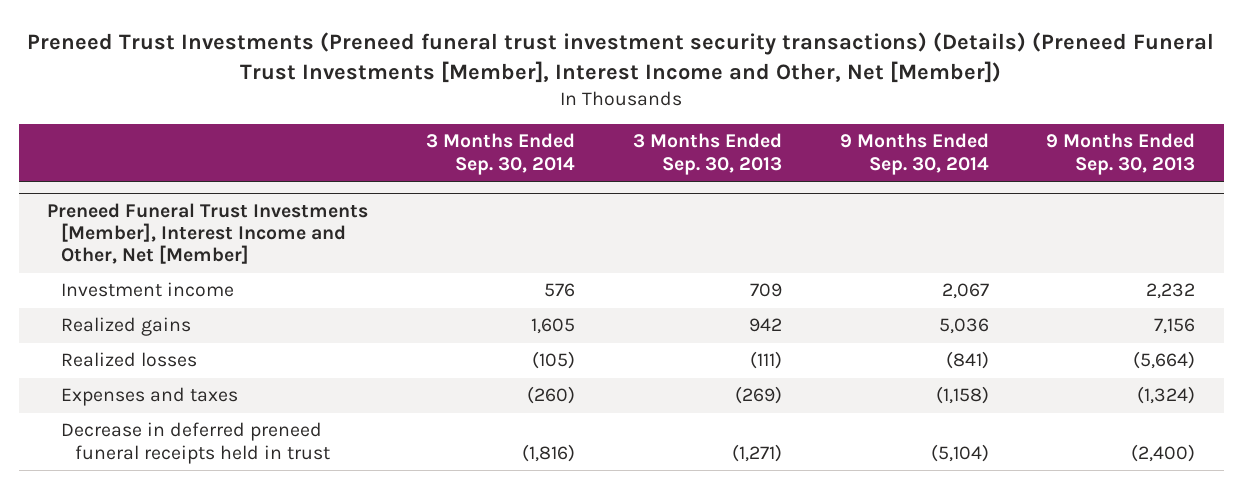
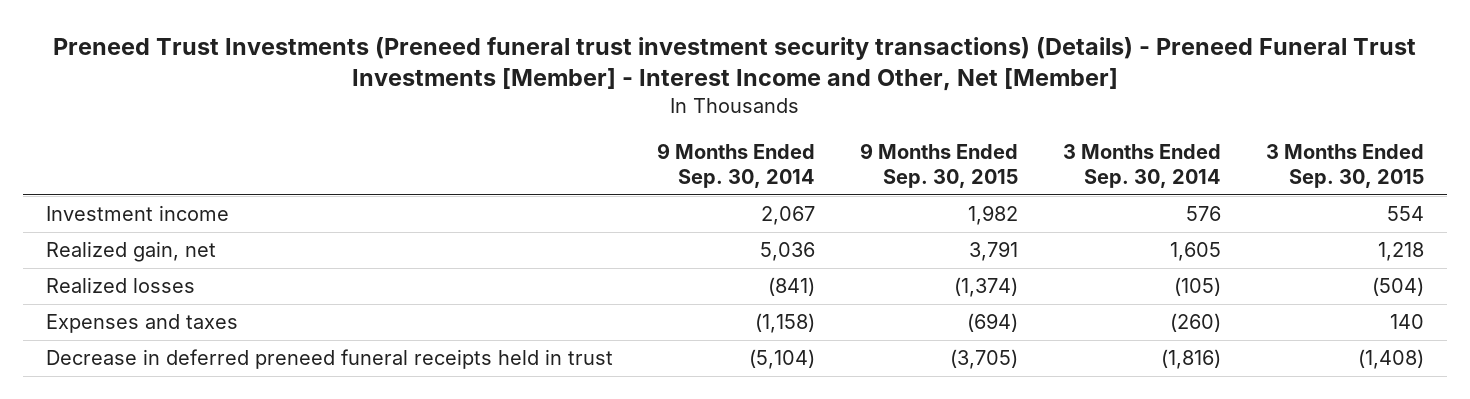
- Preneed Trust Investments (Preneed funeral trust investment security transactions) (Details) (Preneed Funeral Trust Investments [Member], Interest Income and Other, Net [Member])
+ Preneed Trust Investments (Preneed funeral trust investment security transactions) (Details) - Preneed Funeral Trust Investments [Member] - Interest Income and Other, Net [Member]
- | 3 Months Ended Sep. 30, 2014 | 3 Months Ended Sep. 30, 2013 | 9 Months Ended Sep. 30, 2014 | 9 Months Ended Sep. 30, 2013
+ | 9 Months Ended Sep. 30, 2014 | 9 Months Ended Sep. 30, 2015 | 3 Months Ended Sep. 30, 2014 | 3 Months Ended Sep. 30, 2015
- Preneed Funeral Trust Investments [Member], Interest Income and Other, Net [Member]
- Realized gains | 1,605 | 942 | 5,036 | 7,156
+ Realized gain, net | 5,036 | 3,791 | 1,605 | 1,218

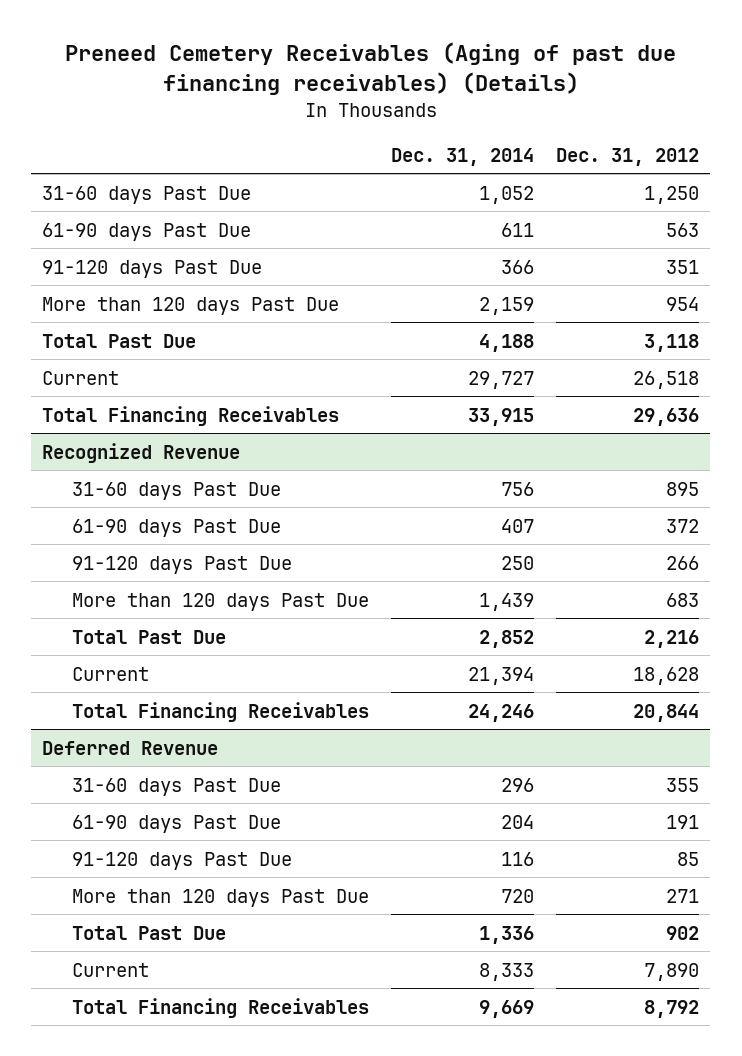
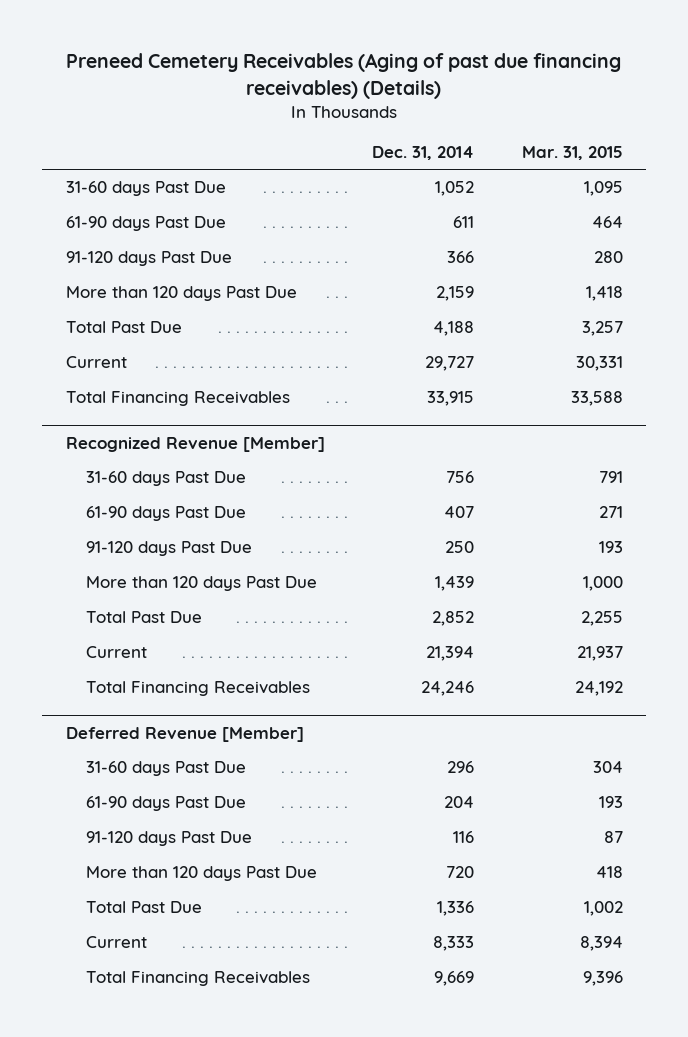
- | Dec. 31, 2014 | Dec. 31, 2012
+ | Dec. 31, 2014 | Mar. 31, 2015
- Recognized Revenue
+ Recognized Revenue [Member]
- Deferred Revenue
+ Deferred Revenue [Member]

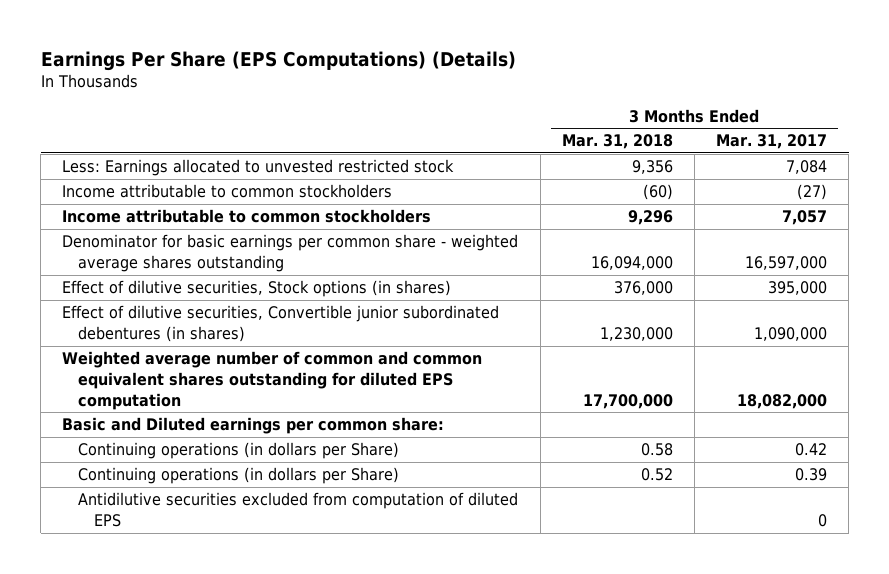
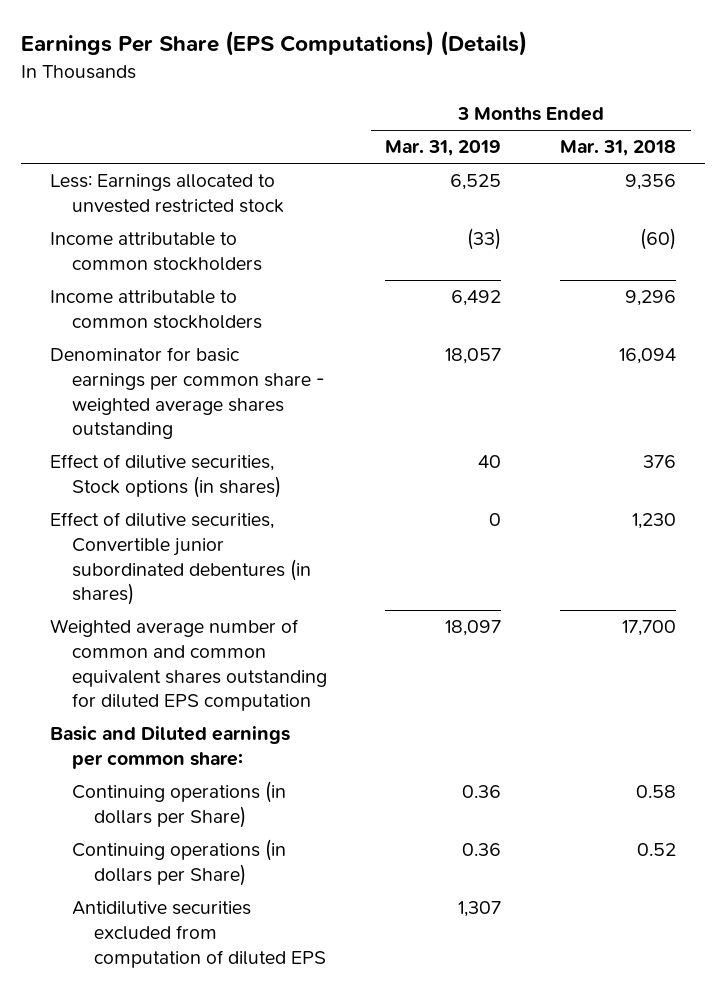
- | 3 Months Ended Mar. 31, 2018 | 3 Months Ended Mar. 31, 2017
+ | 3 Months Ended Mar. 31, 2019 | 3 Months Ended Mar. 31, 2018
- Denominator for basic earnings per common share - weighted average shares outstanding | 16,094,000 | 16,597,000
- Effect of dilutive securities, Stock options (in shares) | 376,000 | 395,000
- Effect of dilutive securities, Convertible junior subordinated debentures (in shares) | 1,230,000 | 1,090,000
- Weighted average number of common and common equivalent shares outstanding for diluted EPS computation | 17,700,000 | 18,082,000
+ Denominator for basic earnings per common share - weighted average shares outstanding | 18,057 | 16,094
+ Effect of dilutive securities, Stock options (in shares) | 40 | 376
+ Effect of dilutive securities, Convertible junior subordinated debentures (in shares) | 0 | 1,230
+ Weighted average number of common and common equivalent shares outstanding for diluted EPS computation | 18,097 | 17,700

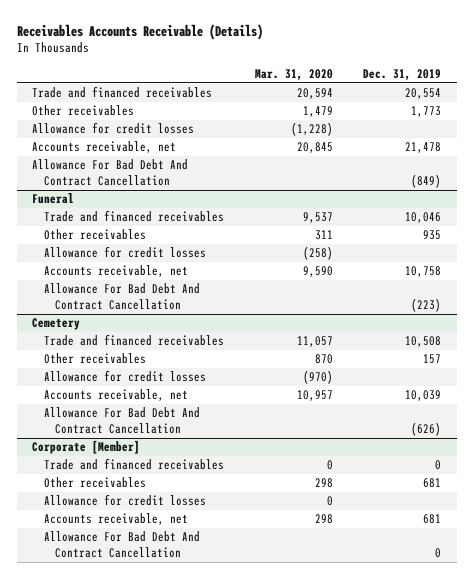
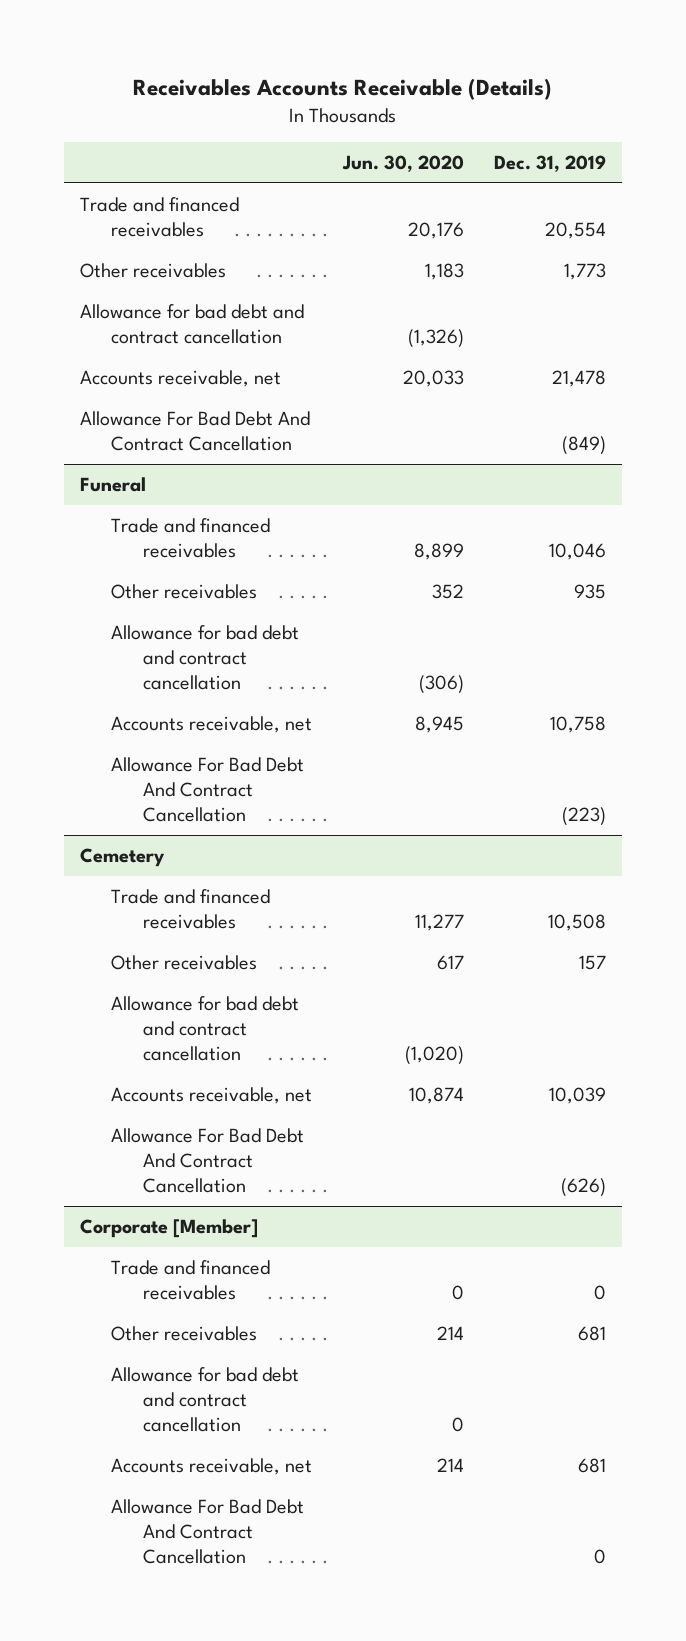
- | Mar. 31, 2020 | Dec. 31, 2019
+ | Jun. 30, 2020 | Dec. 31, 2019
- Allowance for credit losses | (1,228) |
+ Allowance for bad debt and contract cancellation | (1,326) |
@ Funeral
- Allowance for credit losses | (258) |
+ Allowance for bad debt and contract cancellation | (306) |
@ Cemetery
- Allowance for credit losses | (970) |
+ Allowance for bad debt and contract cancellation | (1,020) |
@ Corporate [Member]
- Allowance for credit losses | 0 |
+ Allowance for bad debt and contract cancellation | 0 |

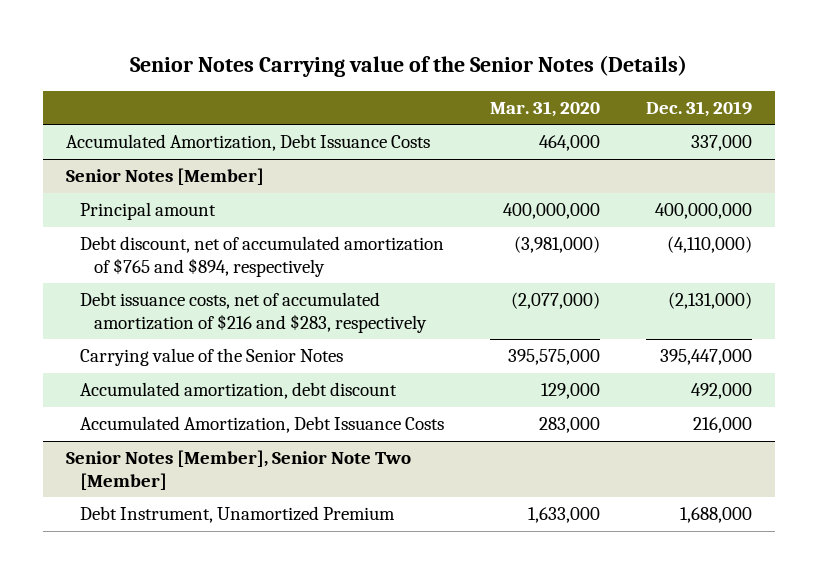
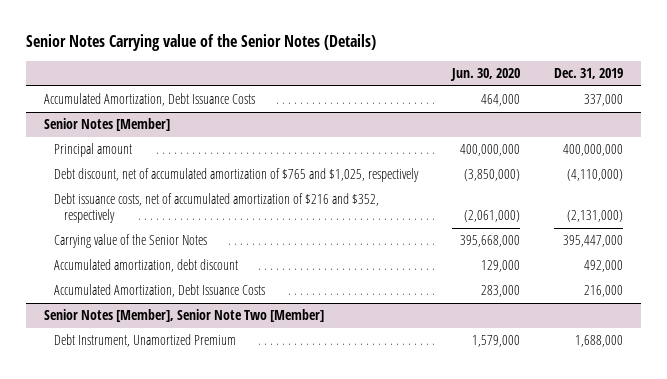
- | Mar. 31, 2020 | Dec. 31, 2019
+ | Jun. 30, 2020 | Dec. 31, 2019
@ Senior Notes [Member]
- Debt discount, net of accumulated amortization of $765 and $894, respectively | (3,981,000) | (4,110,000)
- Debt issuance costs, net of accumulated amortization of $216 and $283, respectively | (2,077,000) | (2,131,000)
+ Debt discount, net of accumulated amortization of $765 and $1,025, respectively | (3,850,000) | (4,110,000)
+ Debt issuance costs, net of accumulated amortization of $216 and $352, respectively | (2,061,000) | (2,131,000)

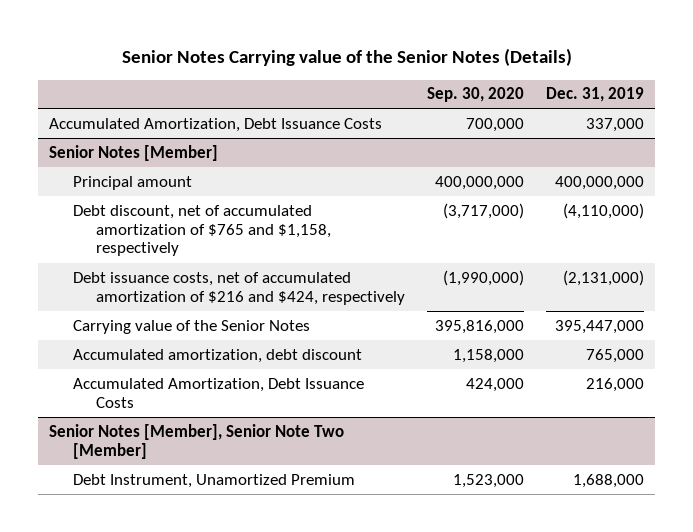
- | Jun. 30, 2020 | Dec. 31, 2019
+ | Sep. 30, 2020 | Dec. 31, 2019
@ Senior Notes [Member]
- Debt discount, net of accumulated amortization of $765 and $1,025, respectively | (3,850,000) | (4,110,000)
- Debt issuance costs, net of accumulated amortization of $216 and $352, respectively | (2,061,000) | (2,131,000)
+ Debt discount, net of accumulated amortization of $765 and $1,158, respectively | (3,717,000) | (4,110,000)
+ Debt issuance costs, net of accumulated amortization of $216 and $424, respectively | (1,990,000) | (2,131,000)
- Accumulated amortization, debt discount | 129,000 | 492,000
+ Accumulated amortization, debt discount | 1,158,000 | 765,000

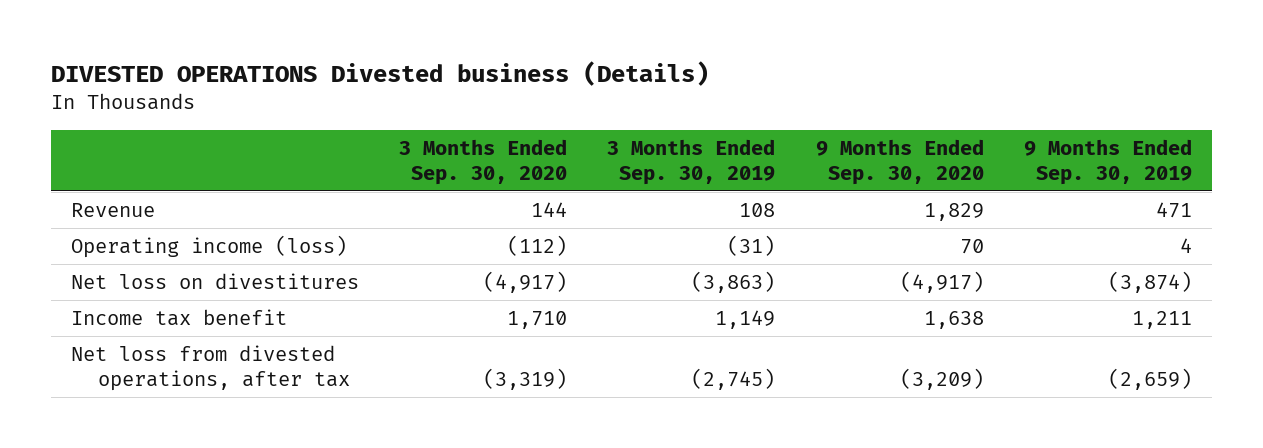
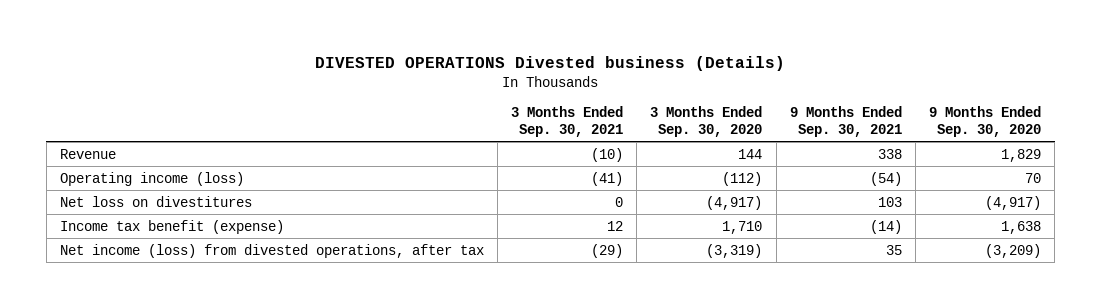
- | 3 Months Ended Sep. 30, 2020 | 3 Months Ended Sep. 30, 2019 | 9 Months Ended Sep. 30, 2020 | 9 Months Ended Sep. 30, 2019
+ | 3 Months Ended Sep. 30, 2021 | 3 Months Ended Sep. 30, 2020 | 9 Months Ended Sep. 30, 2021 | 9 Months Ended Sep. 30, 2020
- Income tax benefit | 1,710 | 1,149 | 1,638 | 1,211
- Net loss from divested operations, after tax | (3,319) | (2,745) | (3,209) | (2,659)
+ Income tax benefit (expense) | 12 | 1,710 | (14) | 1,638
+ Net income (loss) from divested operations, after tax | (29) | (3,319) | 35 | (3,209)

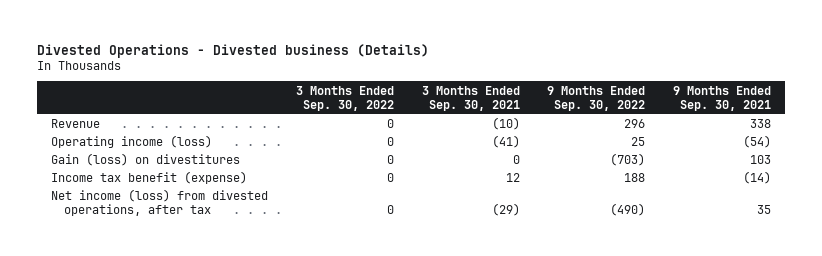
- DIVESTED OPERATIONS Divested business (Details)
+ Divested Operations - Divested business (Details)
- | 3 Months Ended Sep. 30, 2021 | 3 Months Ended Sep. 30, 2020 | 9 Months Ended Sep. 30, 2021 | 9 Months Ended Sep. 30, 2020
+ | 3 Months Ended Sep. 30, 2022 | 3 Months Ended Sep. 30, 2021 | 9 Months Ended Sep. 30, 2022 | 9 Months Ended Sep. 30, 2021
- Net loss on divestitures | 0 | (4,917) | 103 | (4,917)
+ Gain (loss) on divestitures | 0 | 0 | (703) | 103

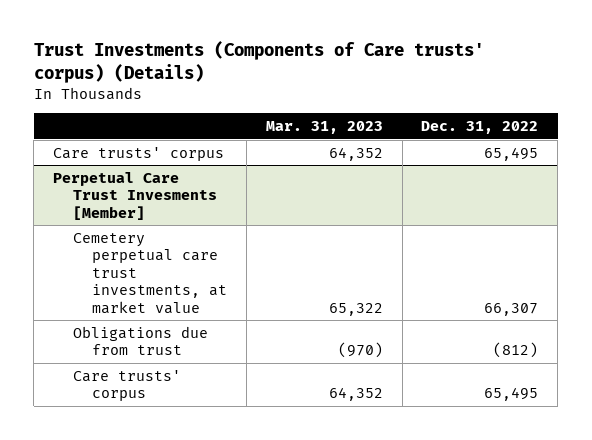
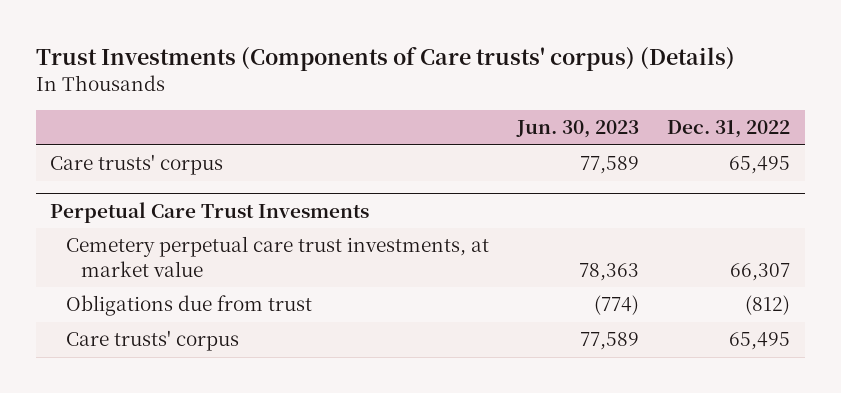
- | Mar. 31, 2023 | Dec. 31, 2022
+ | Jun. 30, 2023 | Dec. 31, 2022
- Perpetual Care Trust Invesments [Member]
+ Perpetual Care Trust Invesments

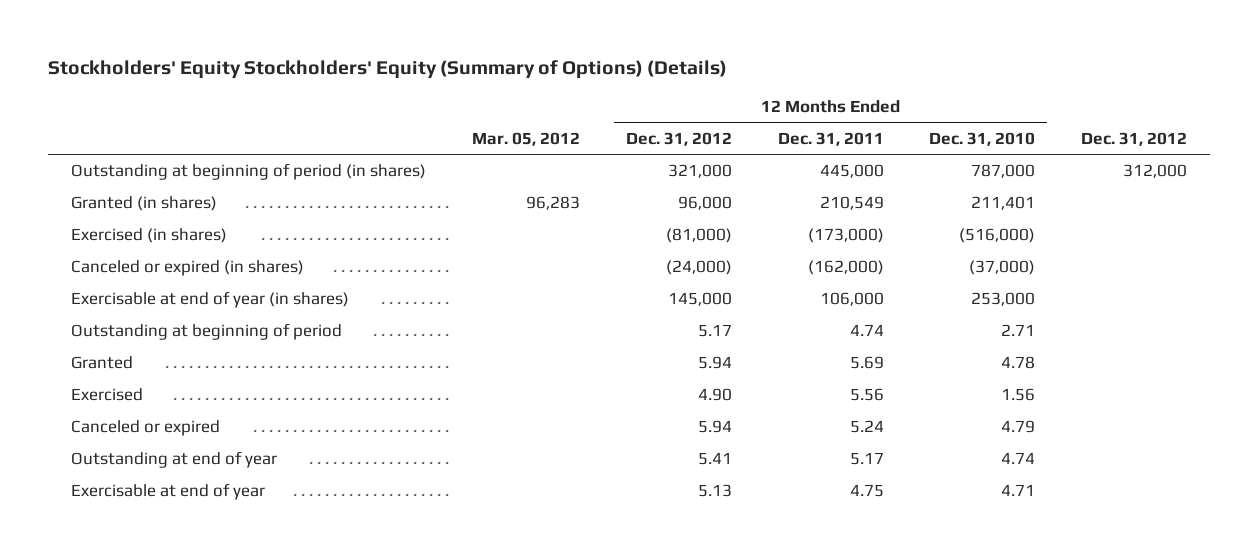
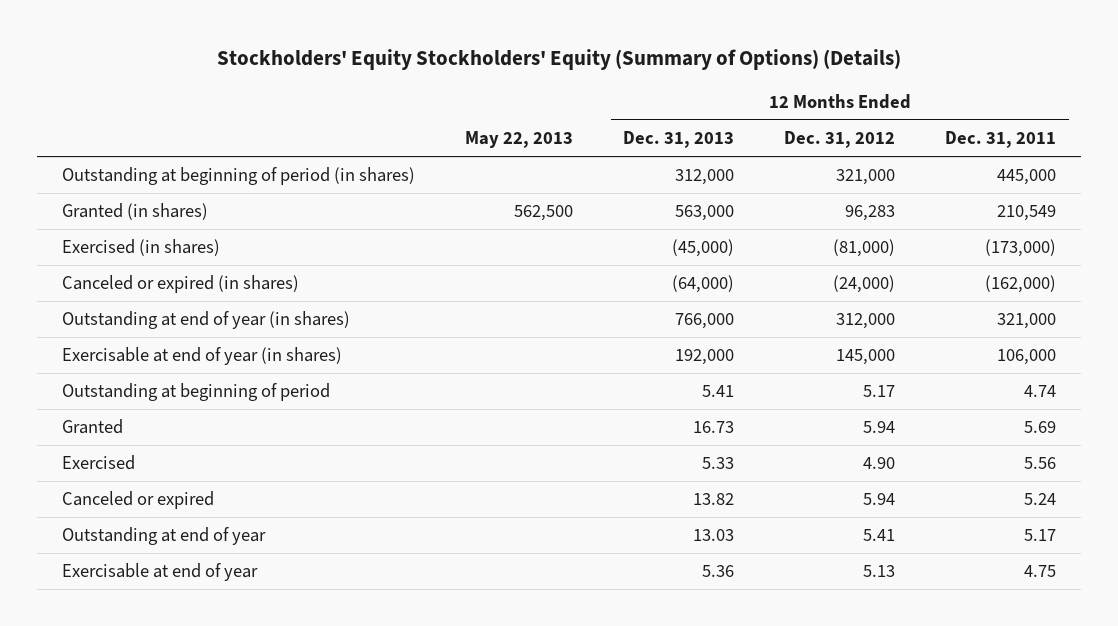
- | Mar. 05, 2012 | 12 Months Ended Dec. 31, 2012 | 12 Months Ended Dec. 31, 2011 | 12 Months Ended Dec. 31, 2010 | Dec. 31, 2012
+ | May 22, 2013 | 12 Months Ended Dec. 31, 2013 | 12 Months Ended Dec. 31, 2012 | 12 Months Ended Dec. 31, 2011
- Granted (in shares) | 96,283 | 96,000 | 210,549 | 211,401 |
+ Granted (in shares) | 562,500 | 563,000 | 96,283 | 210,549
+ Outstanding at end of year (in shares) | | 766,000 | 312,000 | 321,000

